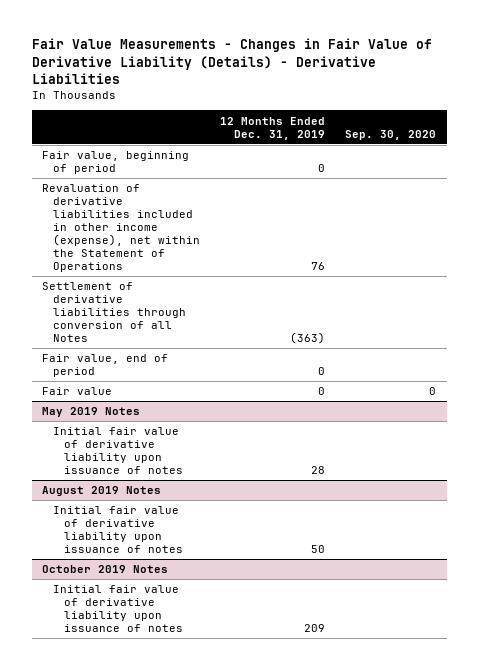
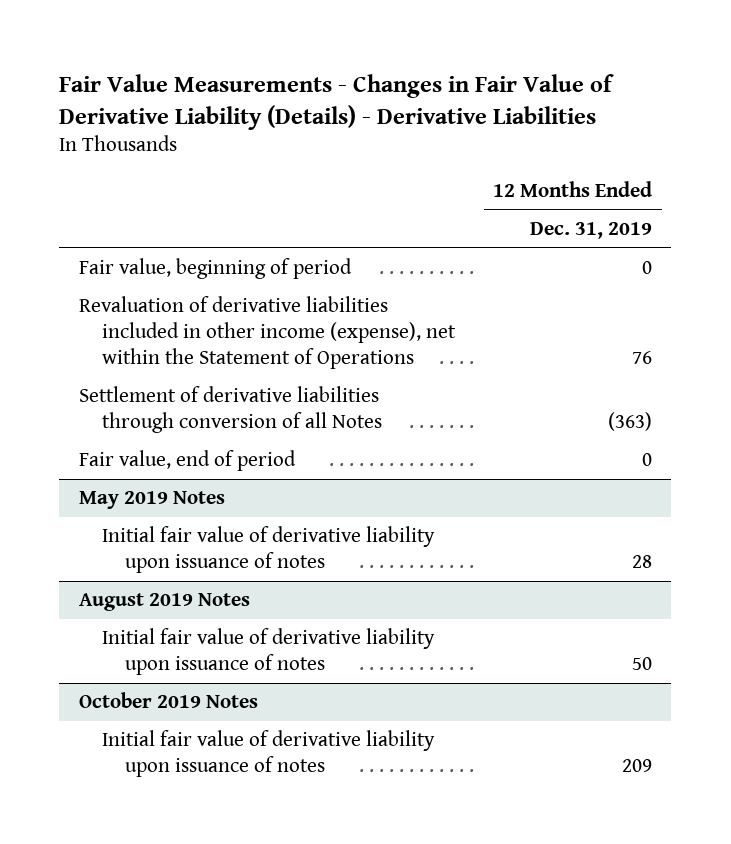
- | 12 Months Ended Dec. 31, 2019 | Sep. 30, 2020
+ | 12 Months Ended Dec. 31, 2019
- Fair value | 0 | 0

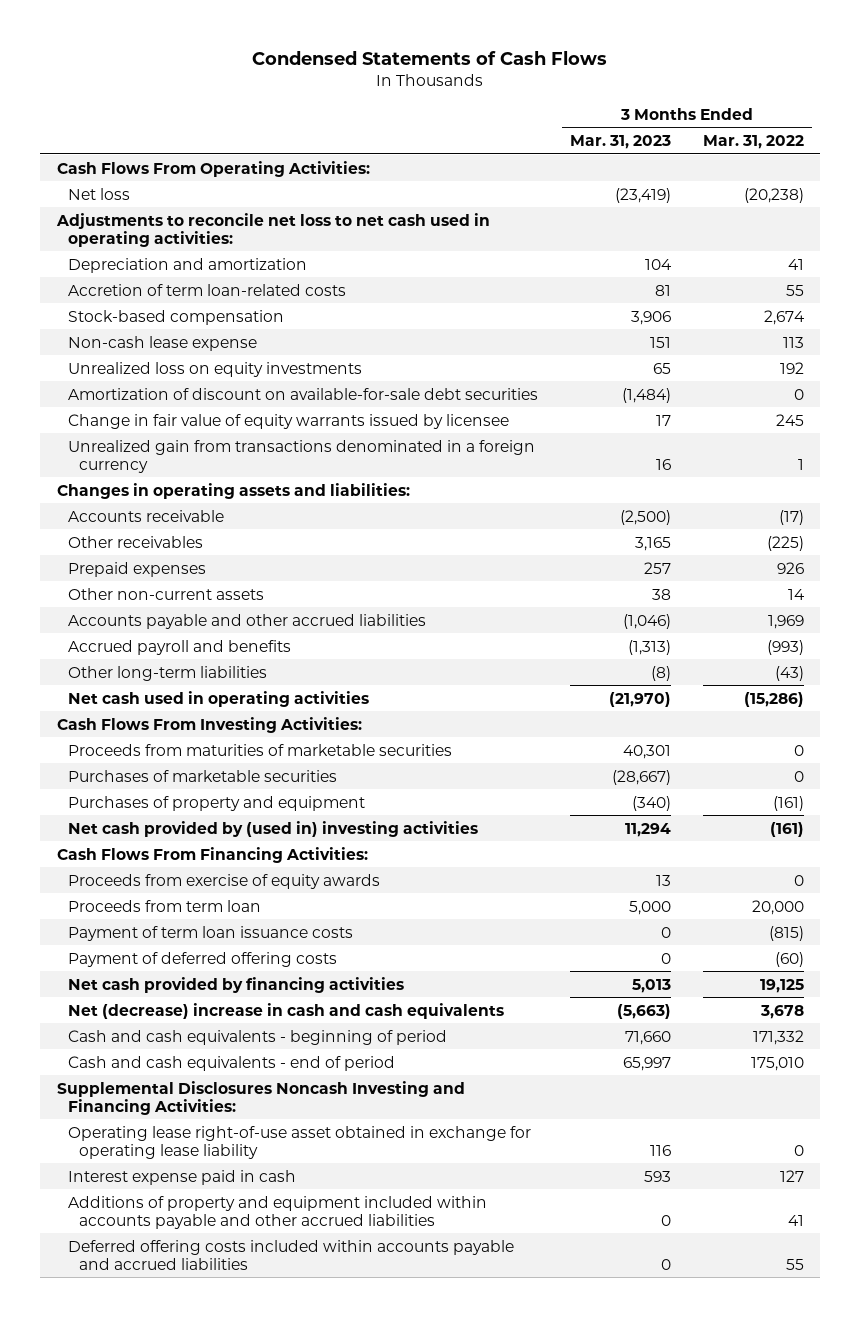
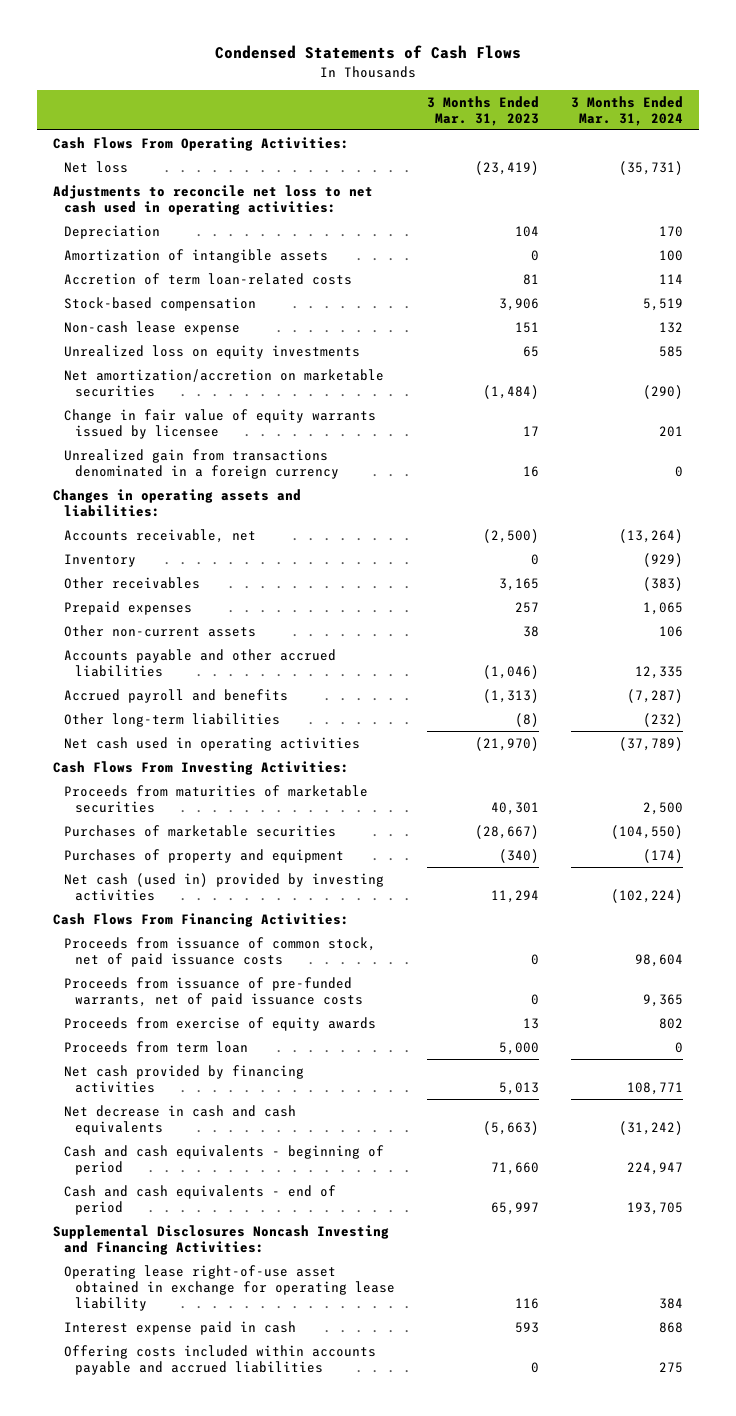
- | 3 Months Ended Mar. 31, 2023 | 3 Months Ended Mar. 31, 2022
+ | 3 Months Ended Mar. 31, 2023 | 3 Months Ended Mar. 31, 2024
- Depreciation and amortization | 104 | 41
+ Depreciation | 104 | 170
+ Amortization of intangible assets | 0 | 100
- Amortization of discount on available-for-sale debt securities | (1,484) | 0
+ Net amortization/accretion on marketable securities | (1,484) | (290)
- Accounts receivable | (2,500) | (17)
+ Accounts receivable, net | (2,500) | (13,264)
+ Inventory | 0 | (929)
- Net cash provided by (used in) investing activities | 11,294 | (161)
+ Net cash (used in) provided by investing activities | 11,294 | (102,224)
+ Proceeds from issuance of common stock, net of paid issuance costs | 0 | 98,604
+ Proceeds from issuance of pre-funded warrants, net of paid issuance costs | 0 | 9,365
- Payment of term loan issuance costs | 0 | (815)
- Payment of deferred offering costs | 0 | (60)
- Net (decrease) increase in cash and cash equivalents | (5,663) | 3,678
+ Net decrease in cash and cash equivalents | (5,663) | (31,242)
- Additions of property and equipment included within accounts payable and other accrued liabilities | 0 | 41
- Deferred offering costs included within accounts payable and accrued liabilities | 0 | 55
+ Offering costs included within accounts payable and accrued liabilities | 0 | 275

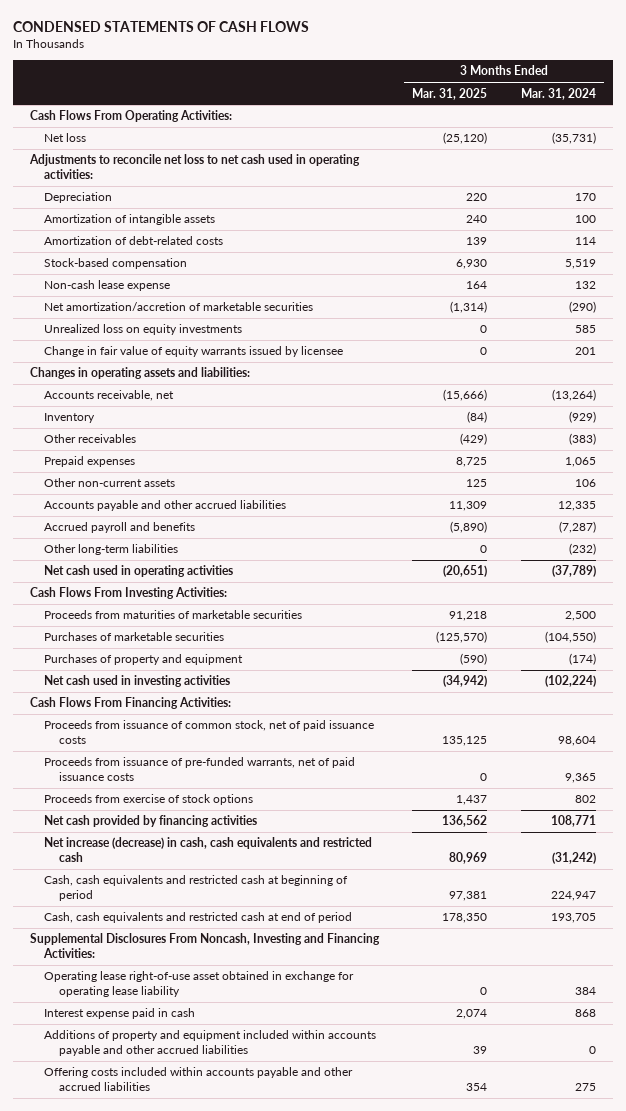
- Condensed Statements of Cash Flows
+ CONDENSED STATEMENTS OF CASH FLOWS
- | 3 Months Ended Mar. 31, 2023 | 3 Months Ended Mar. 31, 2024
+ | 3 Months Ended Mar. 31, 2025 | 3 Months Ended Mar. 31, 2024
- Accretion of term loan-related costs | 81 | 114
+ Amortization of debt-related costs | 139 | 114
+ Net amortization/accretion of marketable securities | (1,314) | (290)
- Net amortization/accretion on marketable securities | (1,484) | (290)
- Unrealized gain from transactions denominated in a foreign currency | 16 | 0
- Net cash (used in) provided by investing activities | 11,294 | (102,224)
+ Net cash used in investing activities | (34,942) | (102,224)
- Proceeds from exercise of equity awards | 13 | 802
- Proceeds from term loan | 5,000 | 0
+ Proceeds from exercise of stock options | 1,437 | 802
- Net decrease in cash and cash equivalents | (5,663) | (31,242)
- Cash and cash equivalents - beginning of period | 71,660 | 224,947
- Cash and cash equivalents - end of period | 65,997 | 193,705
- Supplemental Disclosures Noncash Investing and Financing Activities:
+ Net increase (decrease) in cash, cash equivalents and restricted cash | 80,969 | (31,242)
+ Cash, cash equivalents and restricted cash at beginning of period | 97,381 | 224,947
+ Cash, cash equivalents and restricted cash at end of period | 178,350 | 193,705
+ Supplemental Disclosures From Noncash, Investing and Financing Activities:
- Offering costs included within accounts payable and accrued liabilities | 0 | 275
+ Additions of property and equipment included within accounts payable and other accrued liabilities | 39 | 0
+ Offering costs included within accounts payable and other accrued liabilities | 354 | 275

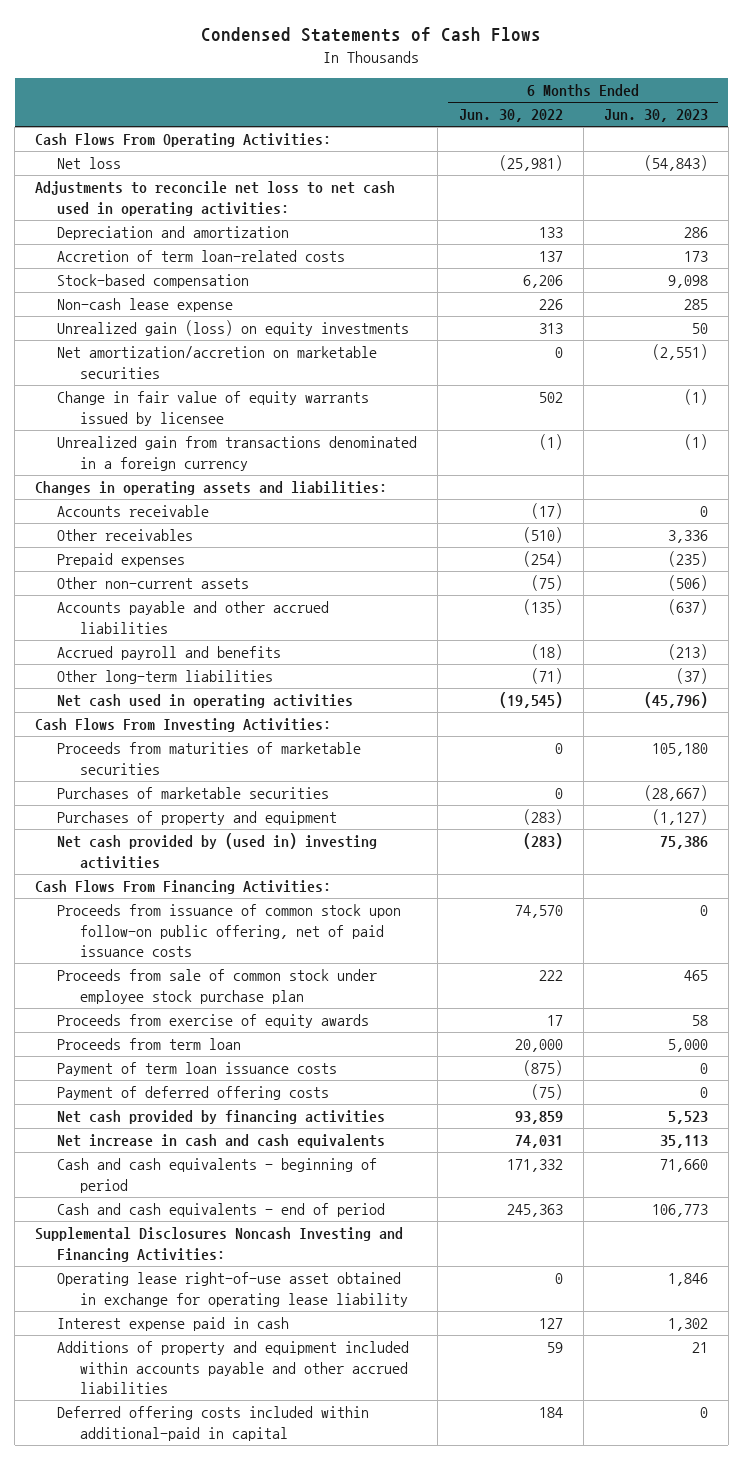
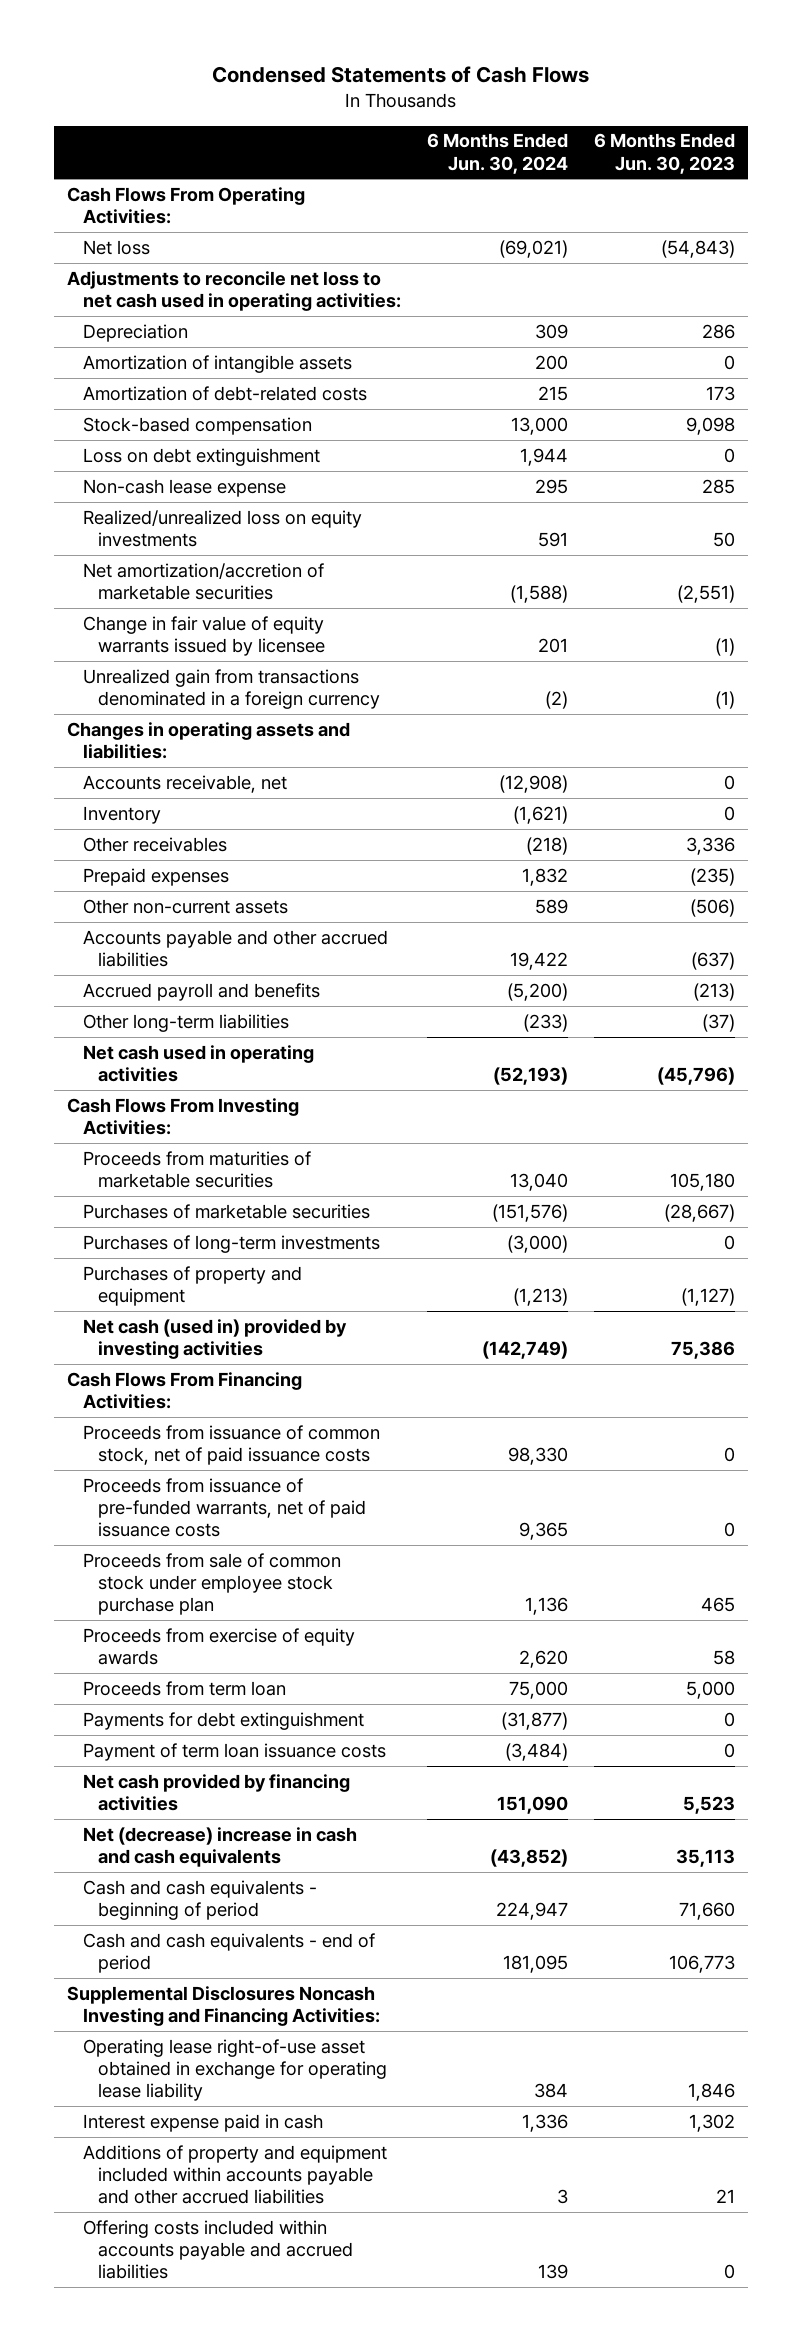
- | 6 Months Ended Jun. 30, 2022 | 6 Months Ended Jun. 30, 2023
+ | 6 Months Ended Jun. 30, 2024 | 6 Months Ended Jun. 30, 2023
- Depreciation and amortization | 133 | 286
- Accretion of term loan-related costs | 137 | 173
+ Depreciation | 309 | 286
+ Amortization of intangible assets | 200 | 0
+ Amortization of debt-related costs | 215 | 173
+ Loss on debt extinguishment | 1,944 | 0
- Unrealized gain (loss) on equity investments | 313 | 50
- Net amortization/accretion on marketable securities | 0 | (2,551)
+ Realized/unrealized loss on equity investments | 591 | 50
+ Net amortization/accretion of marketable securities | (1,588) | (2,551)
- Accounts receivable | (17) | 0
+ Accounts receivable, net | (12,908) | 0
+ Inventory | (1,621) | 0
+ Purchases of long-term investments | (3,000) | 0
- Net cash provided by (used in) investing activities | (283) | 75,386
+ Net cash (used in) provided by investing activities | (142,749) | 75,386
- Proceeds from issuance of common stock upon follow-on public offering, net of paid issuance costs | 74,570 | 0
+ Proceeds from issuance of common stock, net of paid issuance costs | 98,330 | 0
+ Proceeds from issuance of pre-funded warrants, net of paid issuance costs | 9,365 | 0
+ Payments for debt extinguishment | (31,877) | 0
- Payment of deferred offering costs | (75) | 0
- Net increase in cash and cash equivalents | 74,031 | 35,113
+ Net (decrease) increase in cash and cash equivalents | (43,852) | 35,113
- Deferred offering costs included within additional-paid in capital | 184 | 0
+ Offering costs included within accounts payable and accrued liabilities | 139 | 0

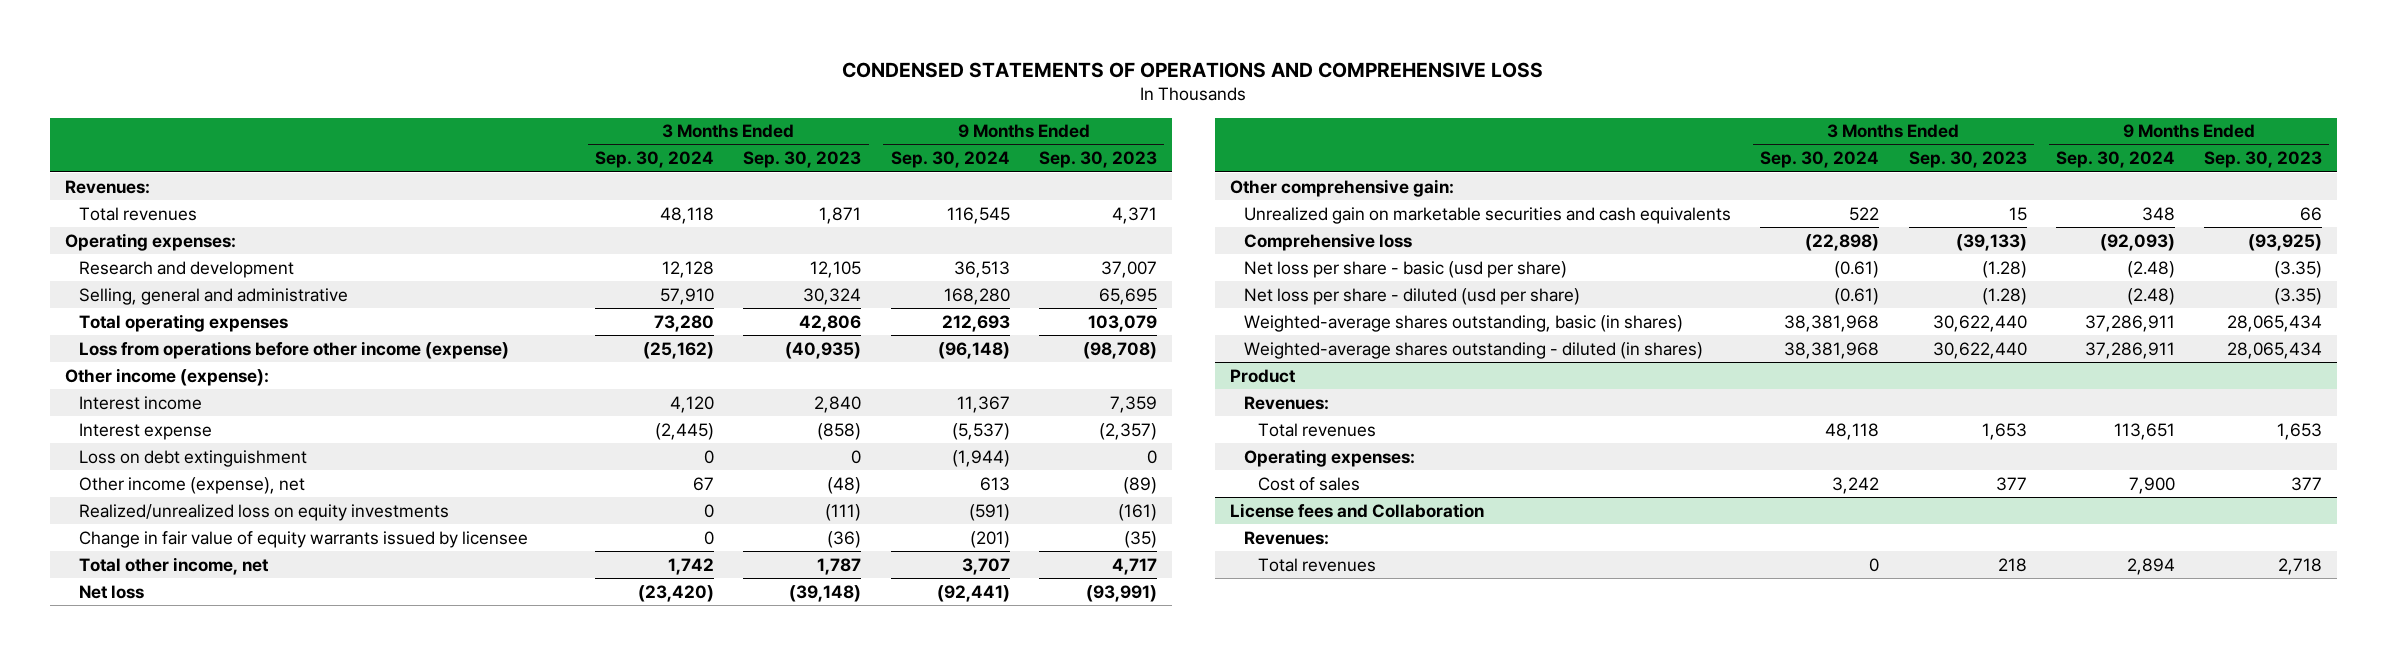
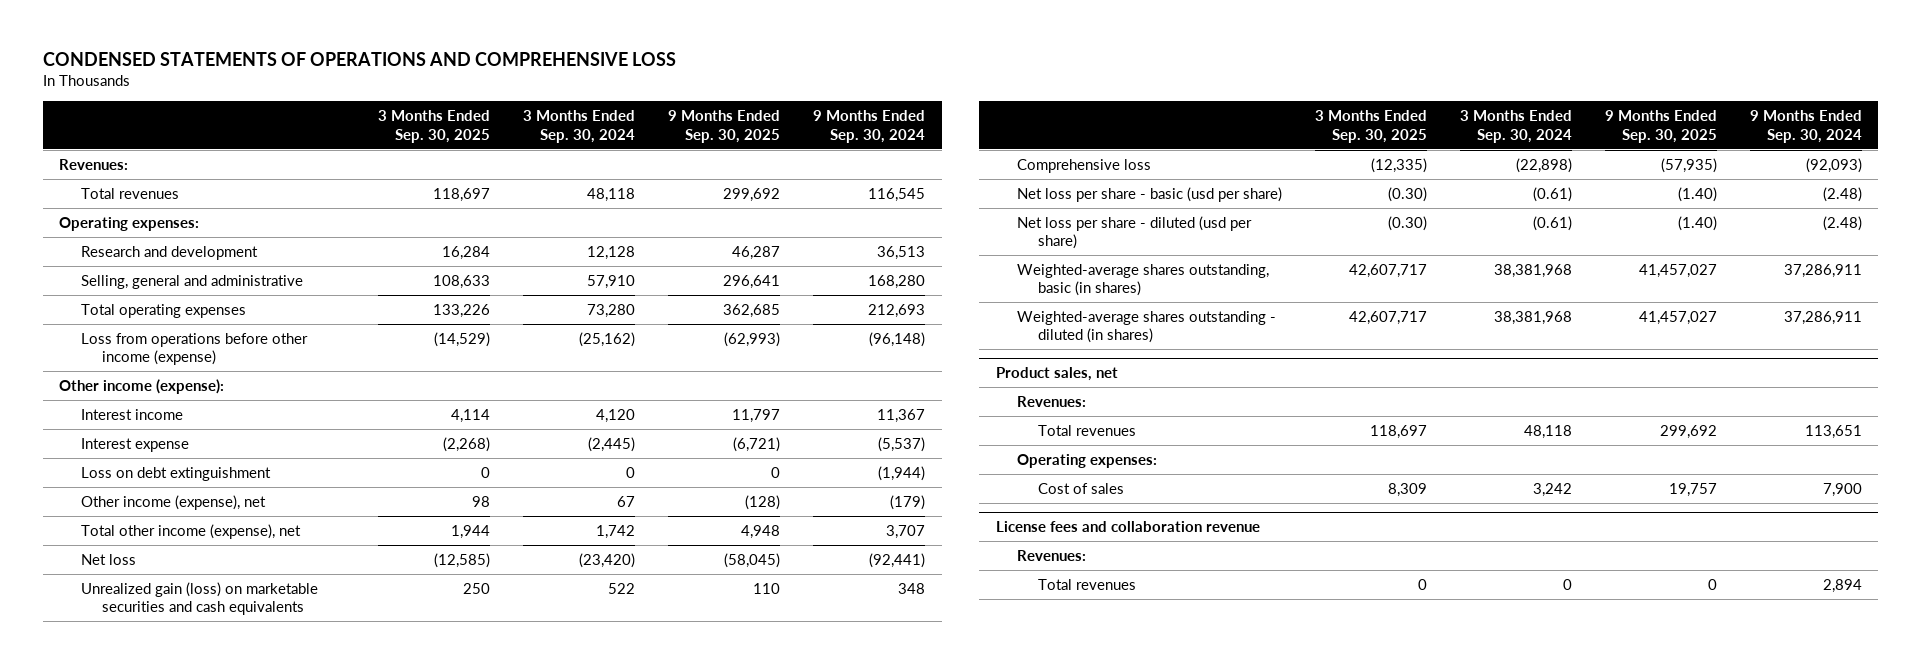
- | 3 Months Ended Sep. 30, 2024 | 3 Months Ended Sep. 30, 2023 | 9 Months Ended Sep. 30, 2024 | 9 Months Ended Sep. 30, 2023
+ | 3 Months Ended Sep. 30, 2025 | 3 Months Ended Sep. 30, 2024 | 9 Months Ended Sep. 30, 2025 | 9 Months Ended Sep. 30, 2024
- Other income (expense), net | 67 | (48) | 613 | (89)
- Realized/unrealized loss on equity investments | 0 | (111) | (591) | (161)
- Change in fair value of equity warrants issued by licensee | 0 | (36) | (201) | (35)
- Total other income, net | 1,742 | 1,787 | 3,707 | 4,717
+ Other income (expense), net | 98 | 67 | (128) | (179)
+ Total other income (expense), net | 1,944 | 1,742 | 4,948 | 3,707
- Other comprehensive gain:
- Unrealized gain on marketable securities and cash equivalents | 522 | 15 | 348 | 66
+ Unrealized gain (loss) on marketable securities and cash equivalents | 250 | 522 | 110 | 348
- Product
+ Product sales, net
- License fees and Collaboration
+ License fees and collaboration revenue

